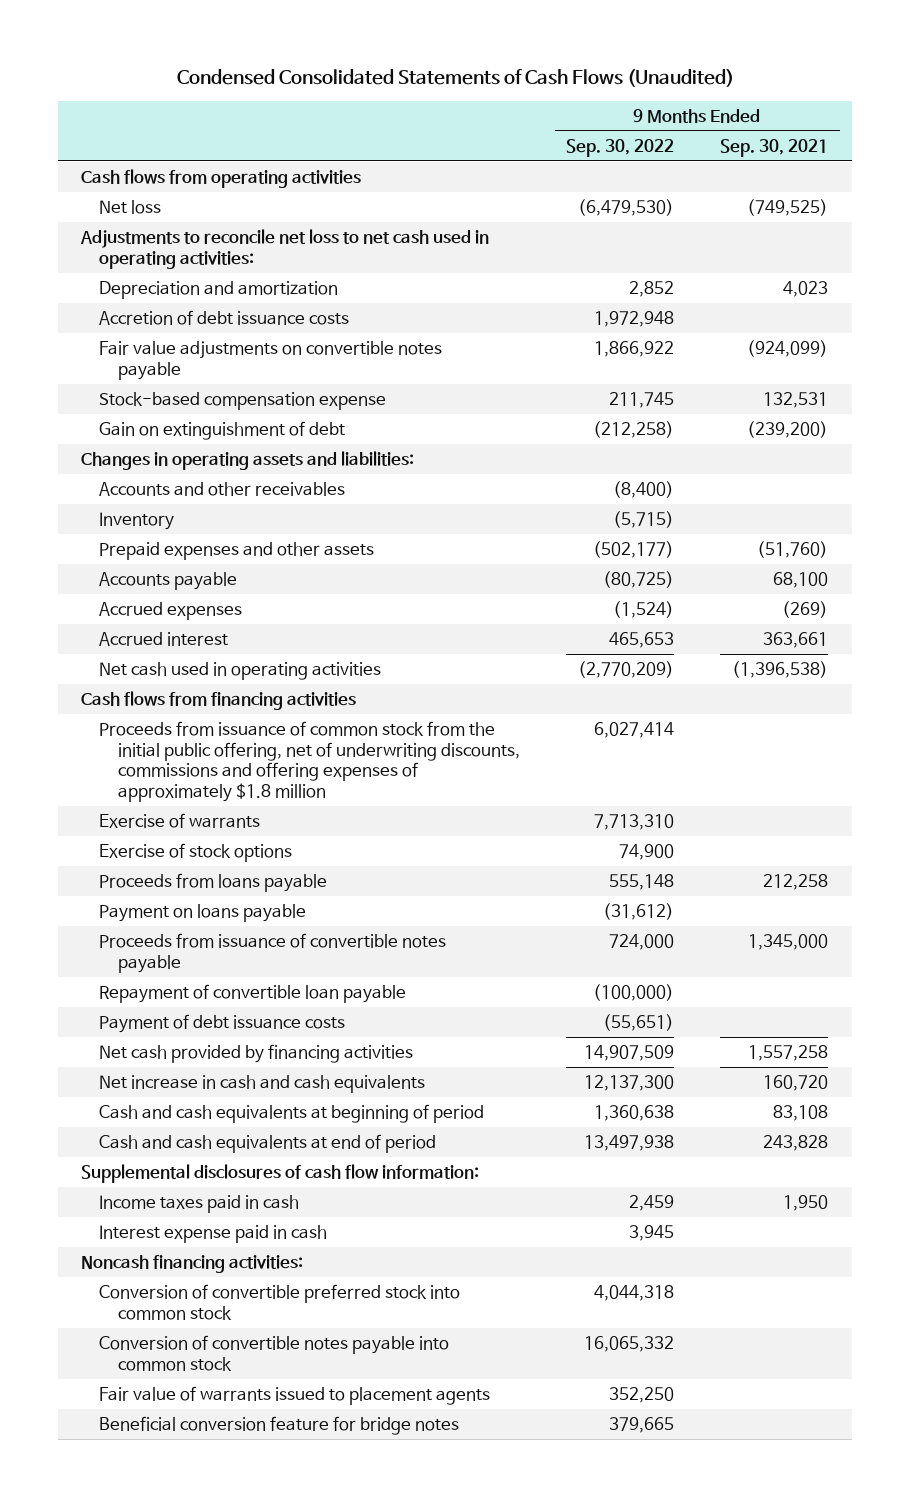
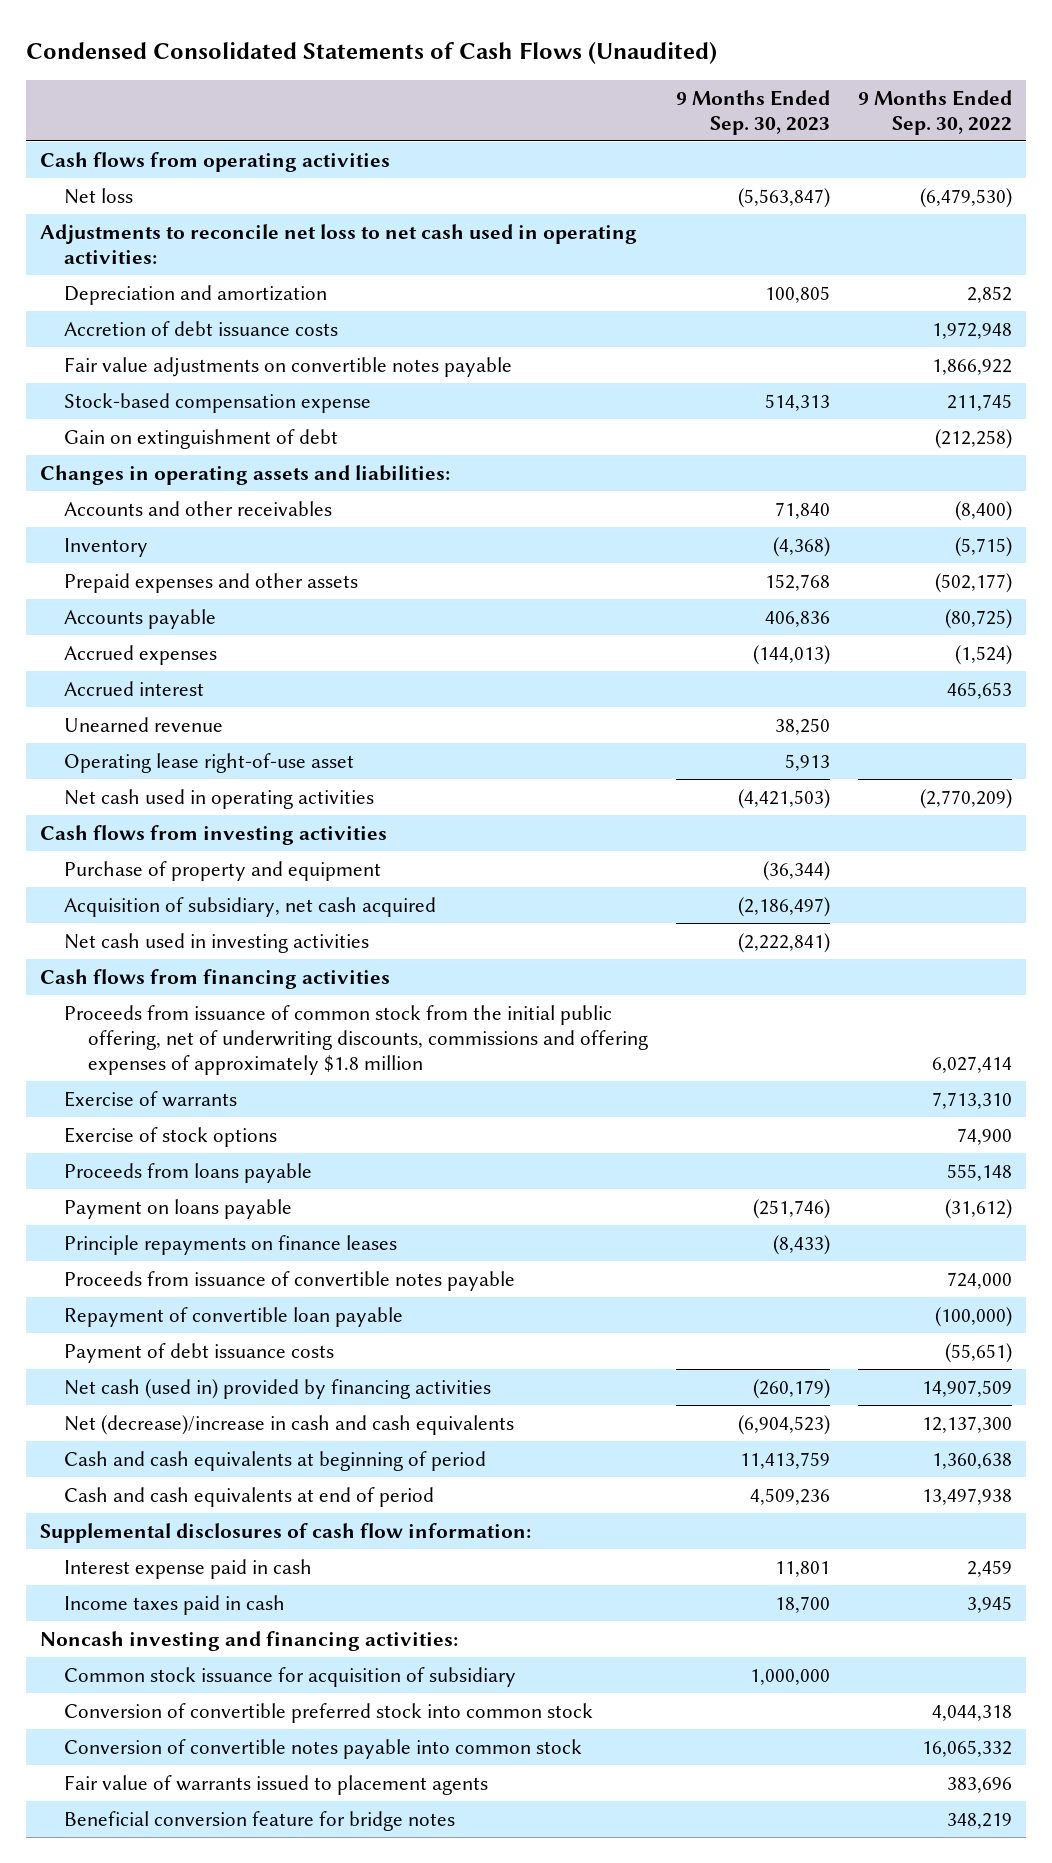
- | 9 Months Ended Sep. 30, 2022 | 9 Months Ended Sep. 30, 2021
+ | 9 Months Ended Sep. 30, 2023 | 9 Months Ended Sep. 30, 2022
+ Unearned revenue | 38,250 |
+ Operating lease right-of-use asset | 5,913 |
+ Cash flows from investing activities
+ Purchase of property and equipment | (36,344) |
+ Acquisition of subsidiary, net cash acquired | (2,186,497) |
+ Net cash used in investing activities | (2,222,841) |
+ Principle repayments on finance leases | (8,433) |
- Net cash provided by financing activities | 14,907,509 | 1,557,258
- Net increase in cash and cash equivalents | 12,137,300 | 160,720
+ Net cash (used in) provided by financing activities | (260,179) | 14,907,509
+ Net (decrease)/increase in cash and cash equivalents | (6,904,523) | 12,137,300
- Income taxes paid in cash | 2,459 | 1,950
- Interest expense paid in cash | 3,945 |
- Noncash financing activities:
+ Interest expense paid in cash | 11,801 | 2,459
+ Income taxes paid in cash | 18,700 | 3,945
+ Noncash investing and financing activities:
+ Common stock issuance for acquisition of subsidiary | 1,000,000 |
- Fair value of warrants issued to placement agents | 352,250 |
- Beneficial conversion feature for bridge notes | 379,665 |
+ Fair value of warrants issued to placement agents | | 383,696
+ Beneficial conversion feature for bridge notes | | 348,219

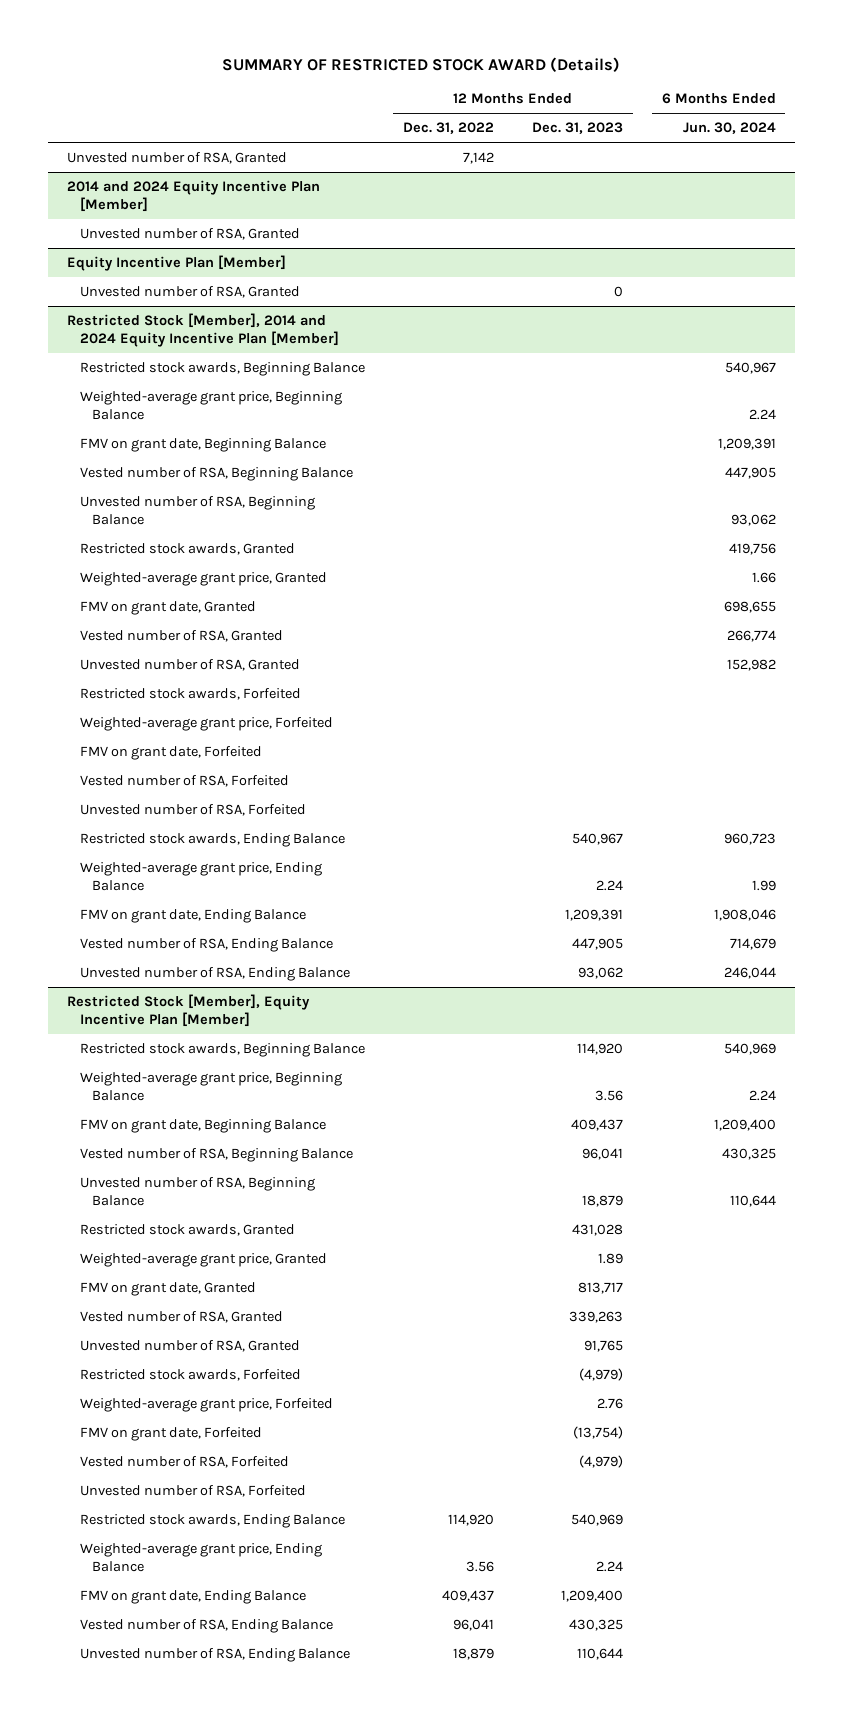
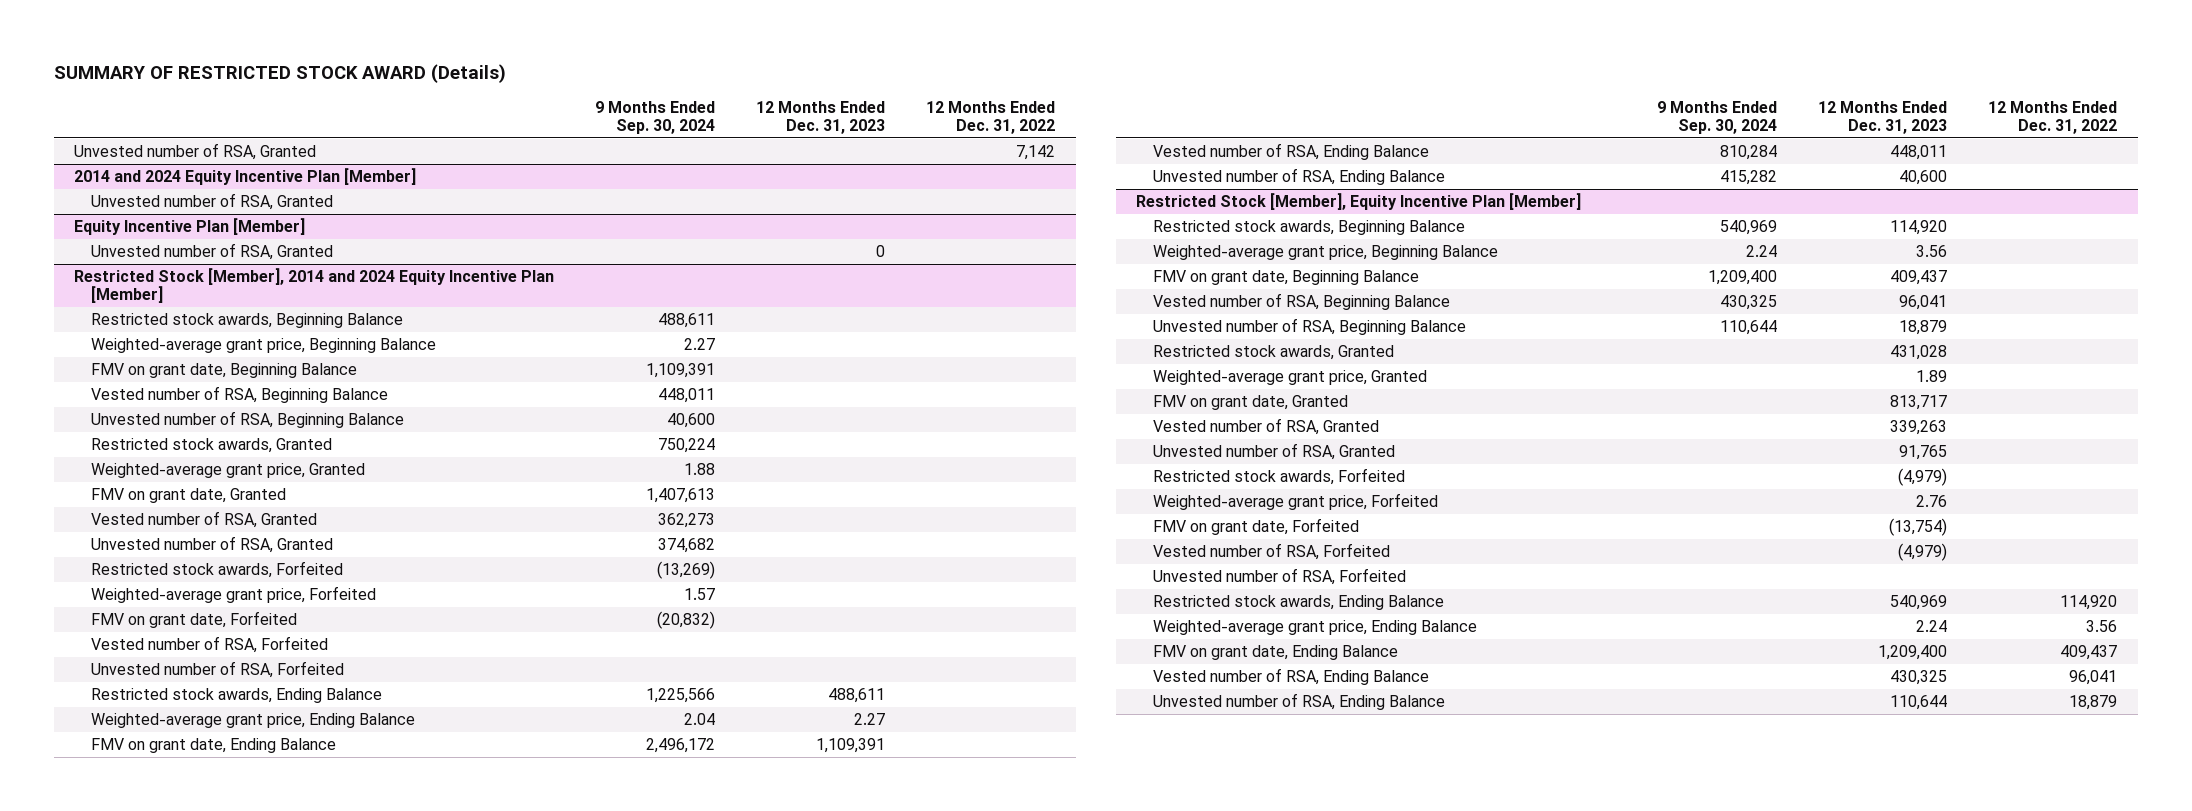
- | 12 Months Ended Dec. 31, 2022 | 12 Months Ended Dec. 31, 2023 | 6 Months Ended Jun. 30, 2024
+ | 9 Months Ended Sep. 30, 2024 | 12 Months Ended Dec. 31, 2023 | 12 Months Ended Dec. 31, 2022
@ Restricted Stock [Member], 2014 and 2024 Equity Incentive Plan [Member]
- Restricted stock awards, Ending Balance | | 540,967 | 960,723
- Weighted-average grant price, Ending Balance | | 2.24 | 1.99
- FMV on grant date, Ending Balance | | 1,209,391 | 1,908,046
- Vested number of RSA, Ending Balance | | 447,905 | 714,679
- Unvested number of RSA, Ending Balance | | 93,062 | 246,044
+ Restricted stock awards, Ending Balance | 1,225,566 | 488,611 |
+ Weighted-average grant price, Ending Balance | 2.04 | 2.27 |
+ FMV on grant date, Ending Balance | 2,496,172 | 1,109,391 |
+ Vested number of RSA, Ending Balance | 810,284 | 448,011 |
+ Unvested number of RSA, Ending Balance | 415,282 | 40,600 |

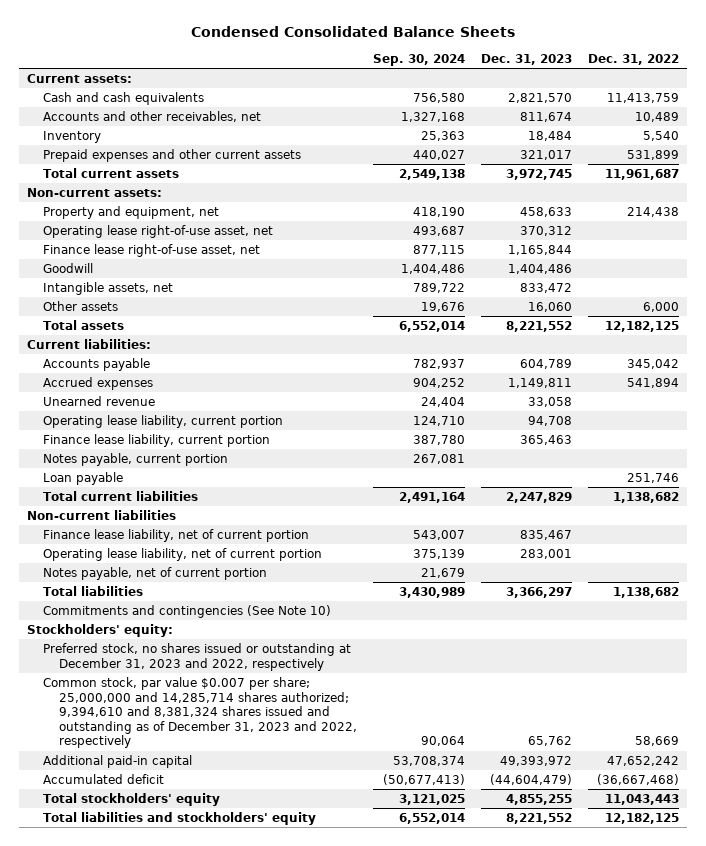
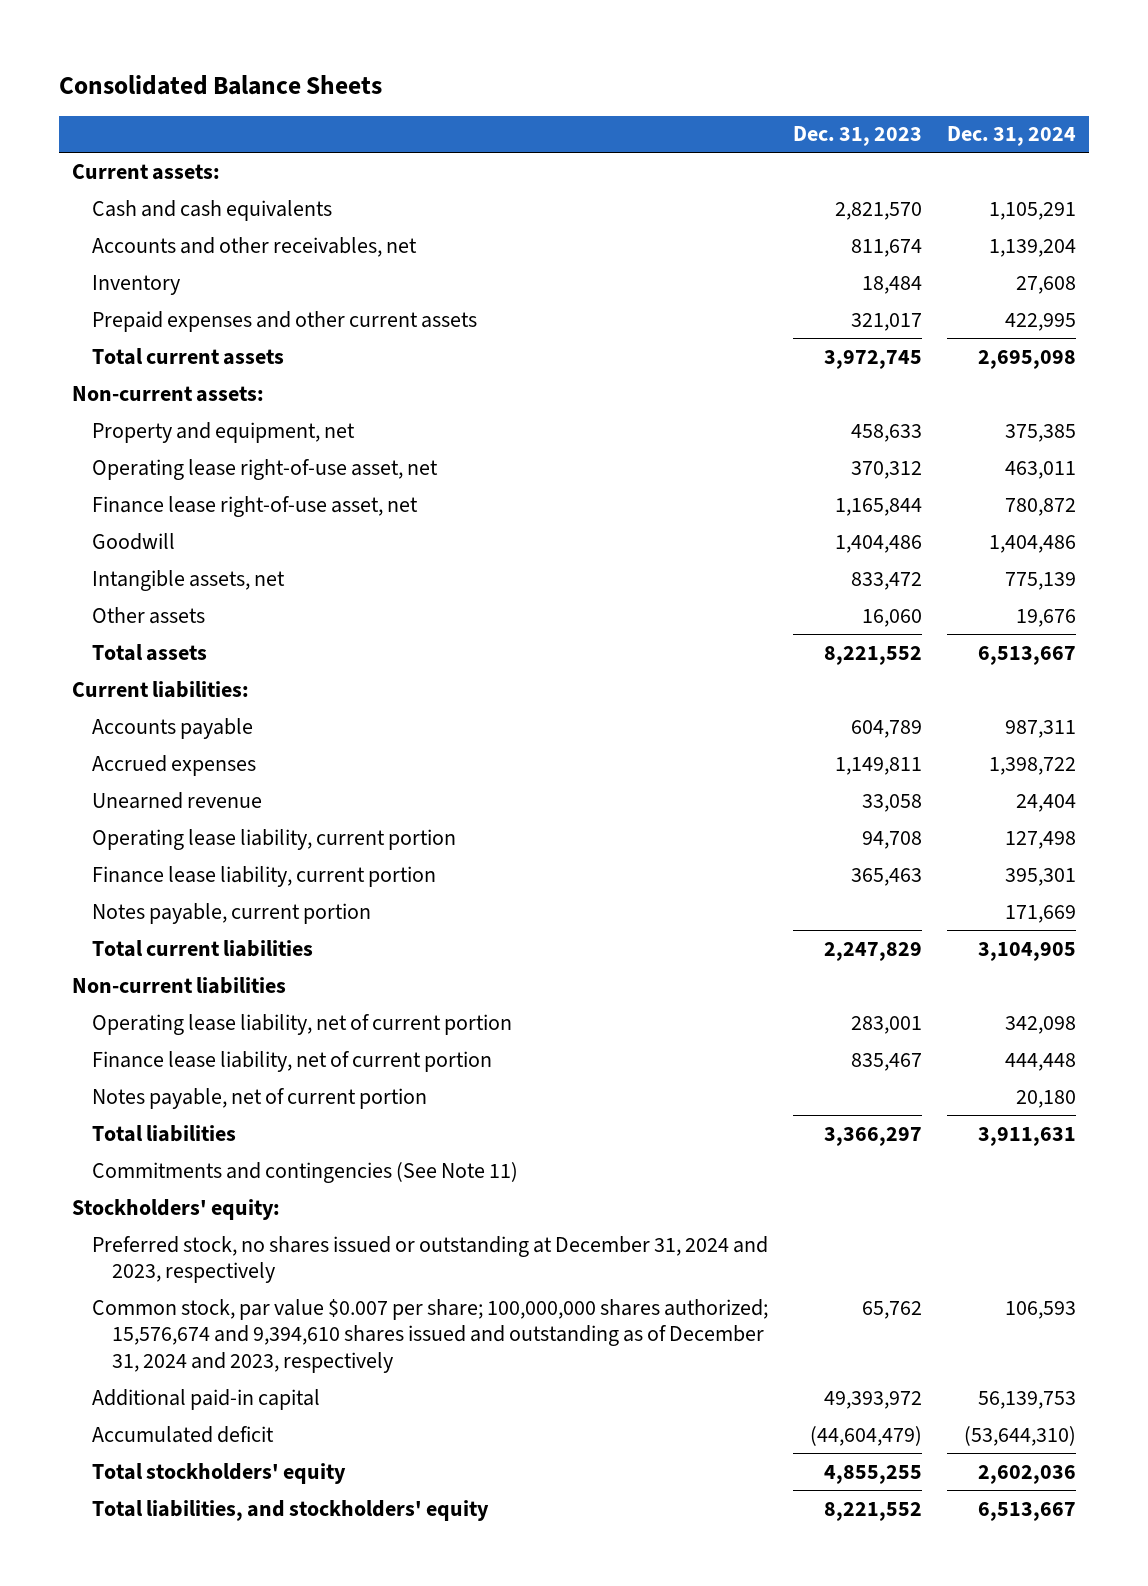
- Condensed Consolidated Balance Sheets
+ Consolidated Balance Sheets
- | Sep. 30, 2024 | Dec. 31, 2023 | Dec. 31, 2022
+ | Dec. 31, 2023 | Dec. 31, 2024
- Loan payable | | | 251,746
moved down: Finance lease liability, net of current portion | 835,467 | 444,448
- Commitments and contingencies (See Note 10)
+ Commitments and contingencies (See Note 11)
- Preferred stock, no shares issued or outstanding at December 31, 2023 and 2022, respectively
- Common stock, par value $0.007 per share; 25,000,000 and 14,285,714 shares authorized; 9,394,610 and 8,381,324 shares issued and outstanding as of December 31, 2023 and 2022, respectively | 90,064 | 65,762 | 58,669
+ Preferred stock, no shares issued or outstanding at December 31, 2024 and 2023, respectively
+ Common stock, par value $0.007 per share; 100,000,000 shares authorized; 15,576,674 and 9,394,610 shares issued and outstanding as of December 31, 2024 and 2023, respectively | 65,762 | 106,593
- Total liabilities and stockholders' equity | 6,552,014 | 8,221,552 | 12,182,125
+ Total liabilities, and stockholders' equity | 8,221,552 | 6,513,667

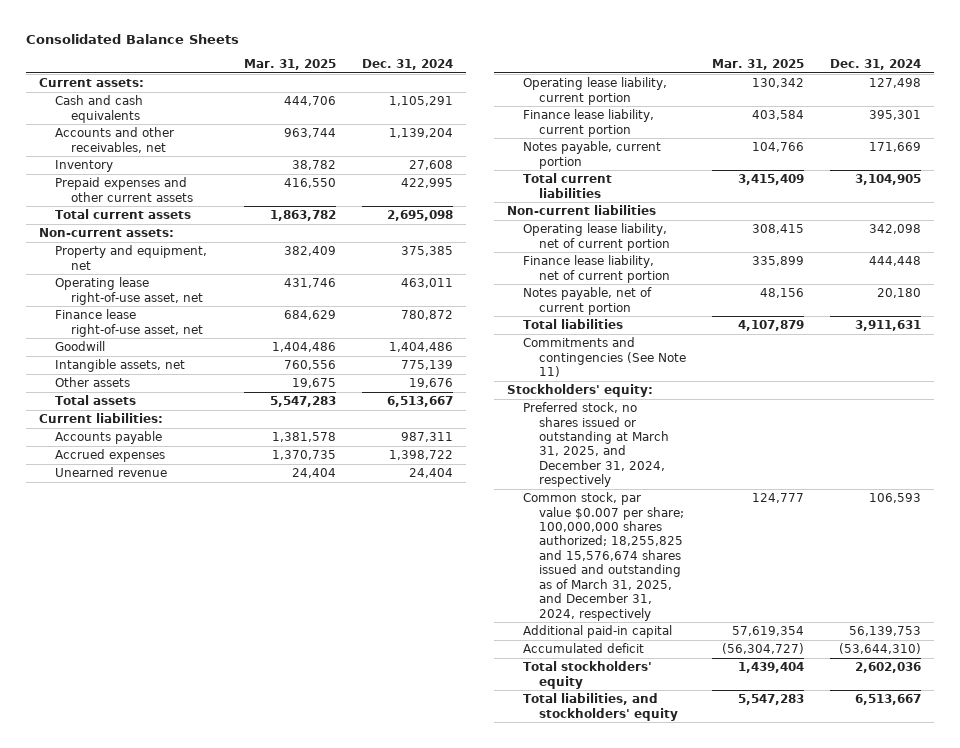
- | Dec. 31, 2023 | Dec. 31, 2024
+ | Mar. 31, 2025 | Dec. 31, 2024
- Preferred stock, no shares issued or outstanding at December 31, 2024 and 2023, respectively
- Common stock, par value $0.007 per share; 100,000,000 shares authorized; 15,576,674 and 9,394,610 shares issued and outstanding as of December 31, 2024 and 2023, respectively | 65,762 | 106,593
+ Preferred stock, no shares issued or outstanding at March 31, 2025, and December 31, 2024, respectively
+ Common stock, par value $0.007 per share; 100,000,000 shares authorized; 18,255,825 and 15,576,674 shares issued and outstanding as of March 31, 2025, and December 31, 2024, respectively | 124,777 | 106,593

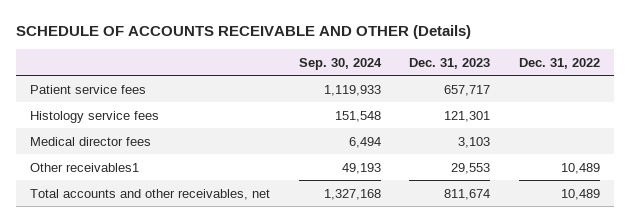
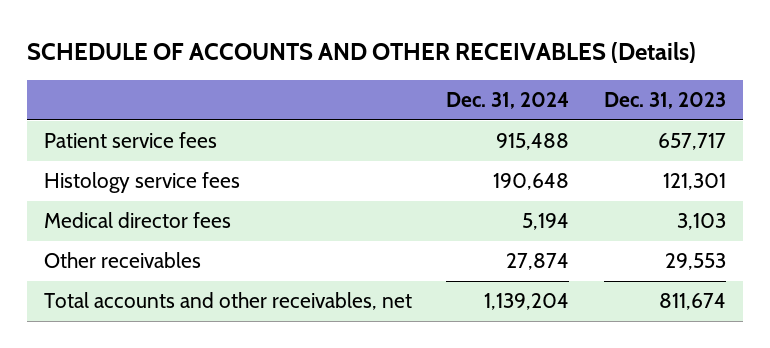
- SCHEDULE OF ACCOUNTS RECEIVABLE AND OTHER (Details)
+ SCHEDULE OF ACCOUNTS AND OTHER RECEIVABLES (Details)
- | Sep. 30, 2024 | Dec. 31, 2023 | Dec. 31, 2022
+ | Dec. 31, 2024 | Dec. 31, 2023
- Other receivables1 | 49,193 | 29,553 | 10,489
+ Other receivables | 27,874 | 29,553

